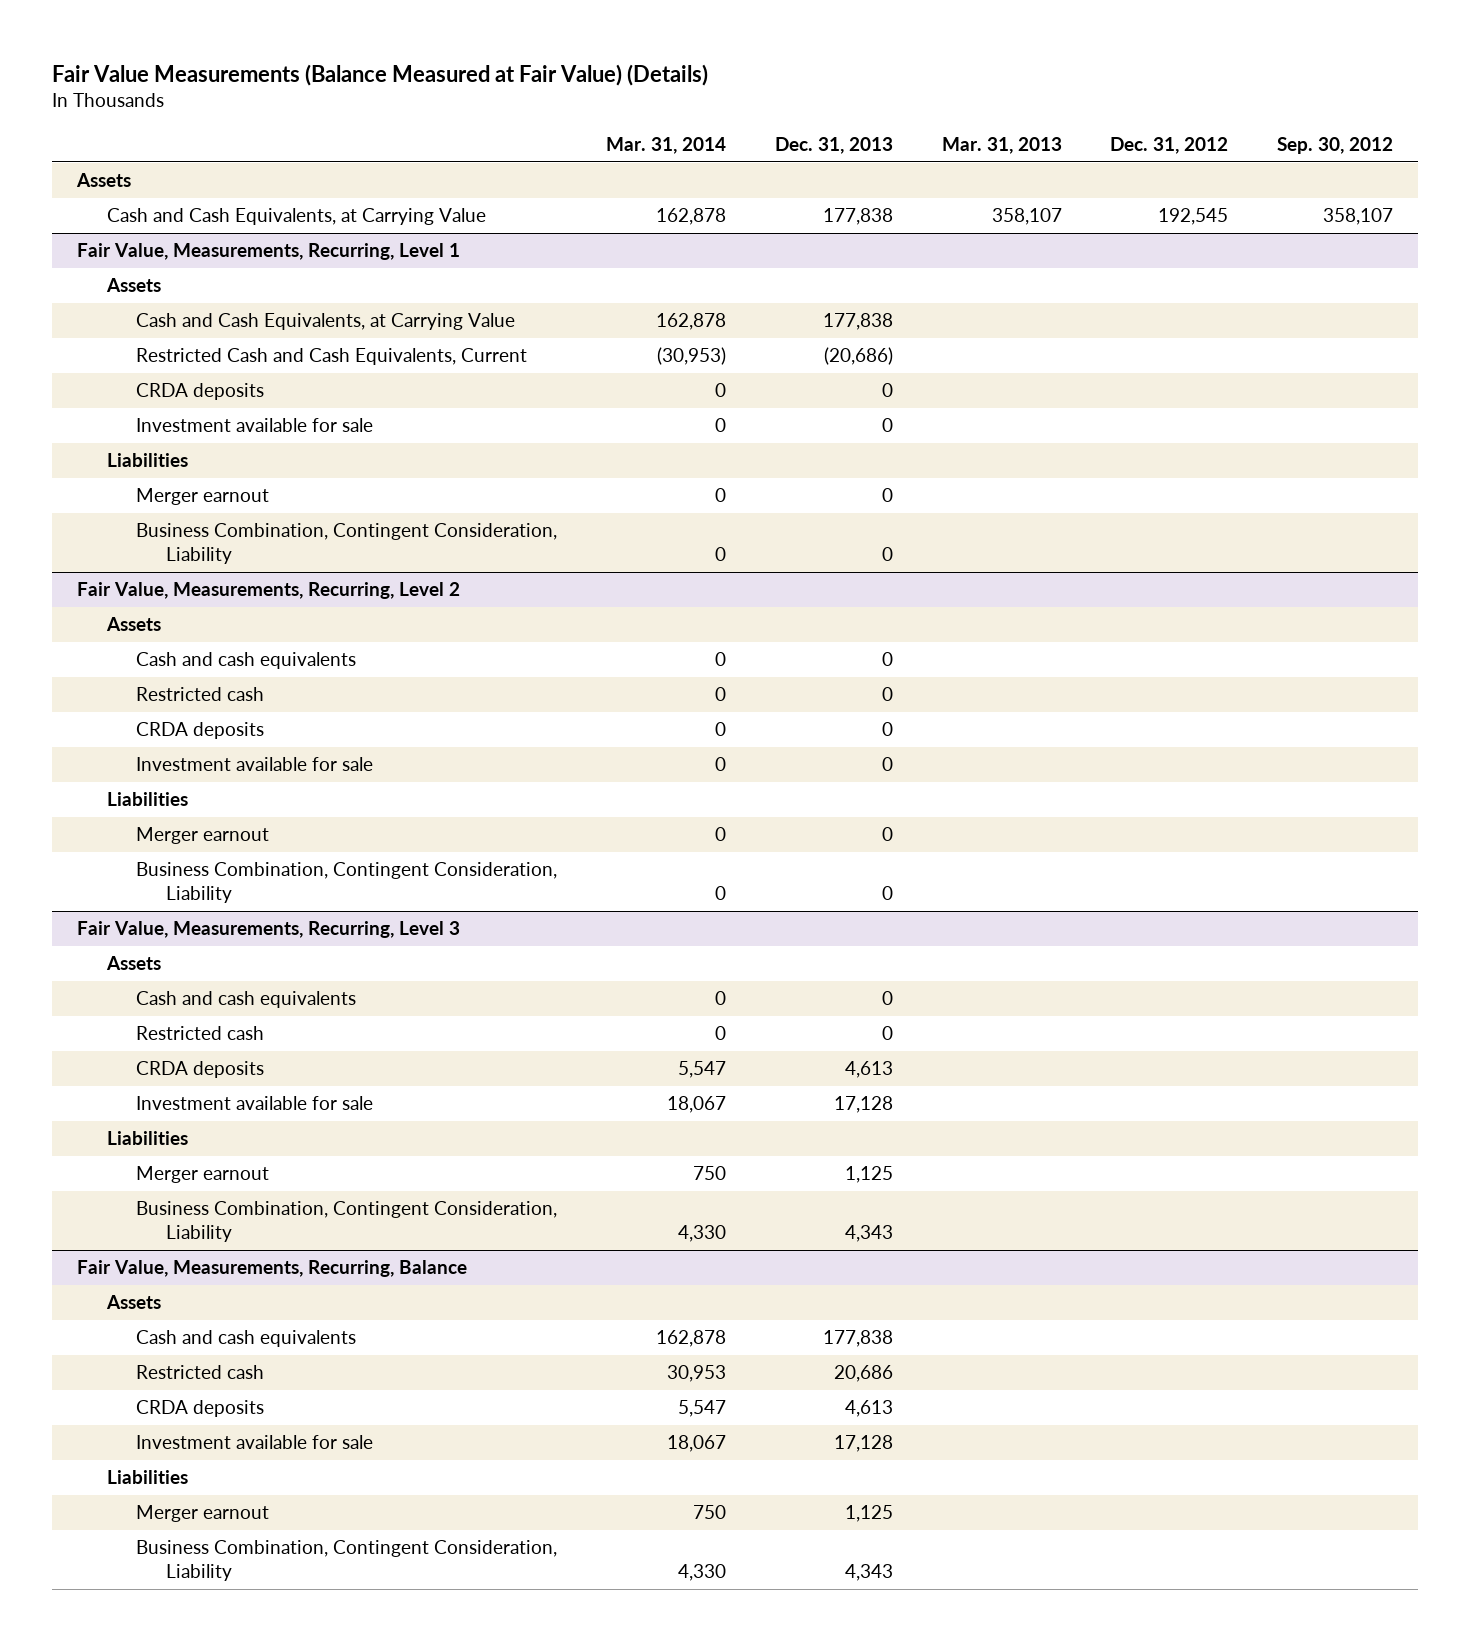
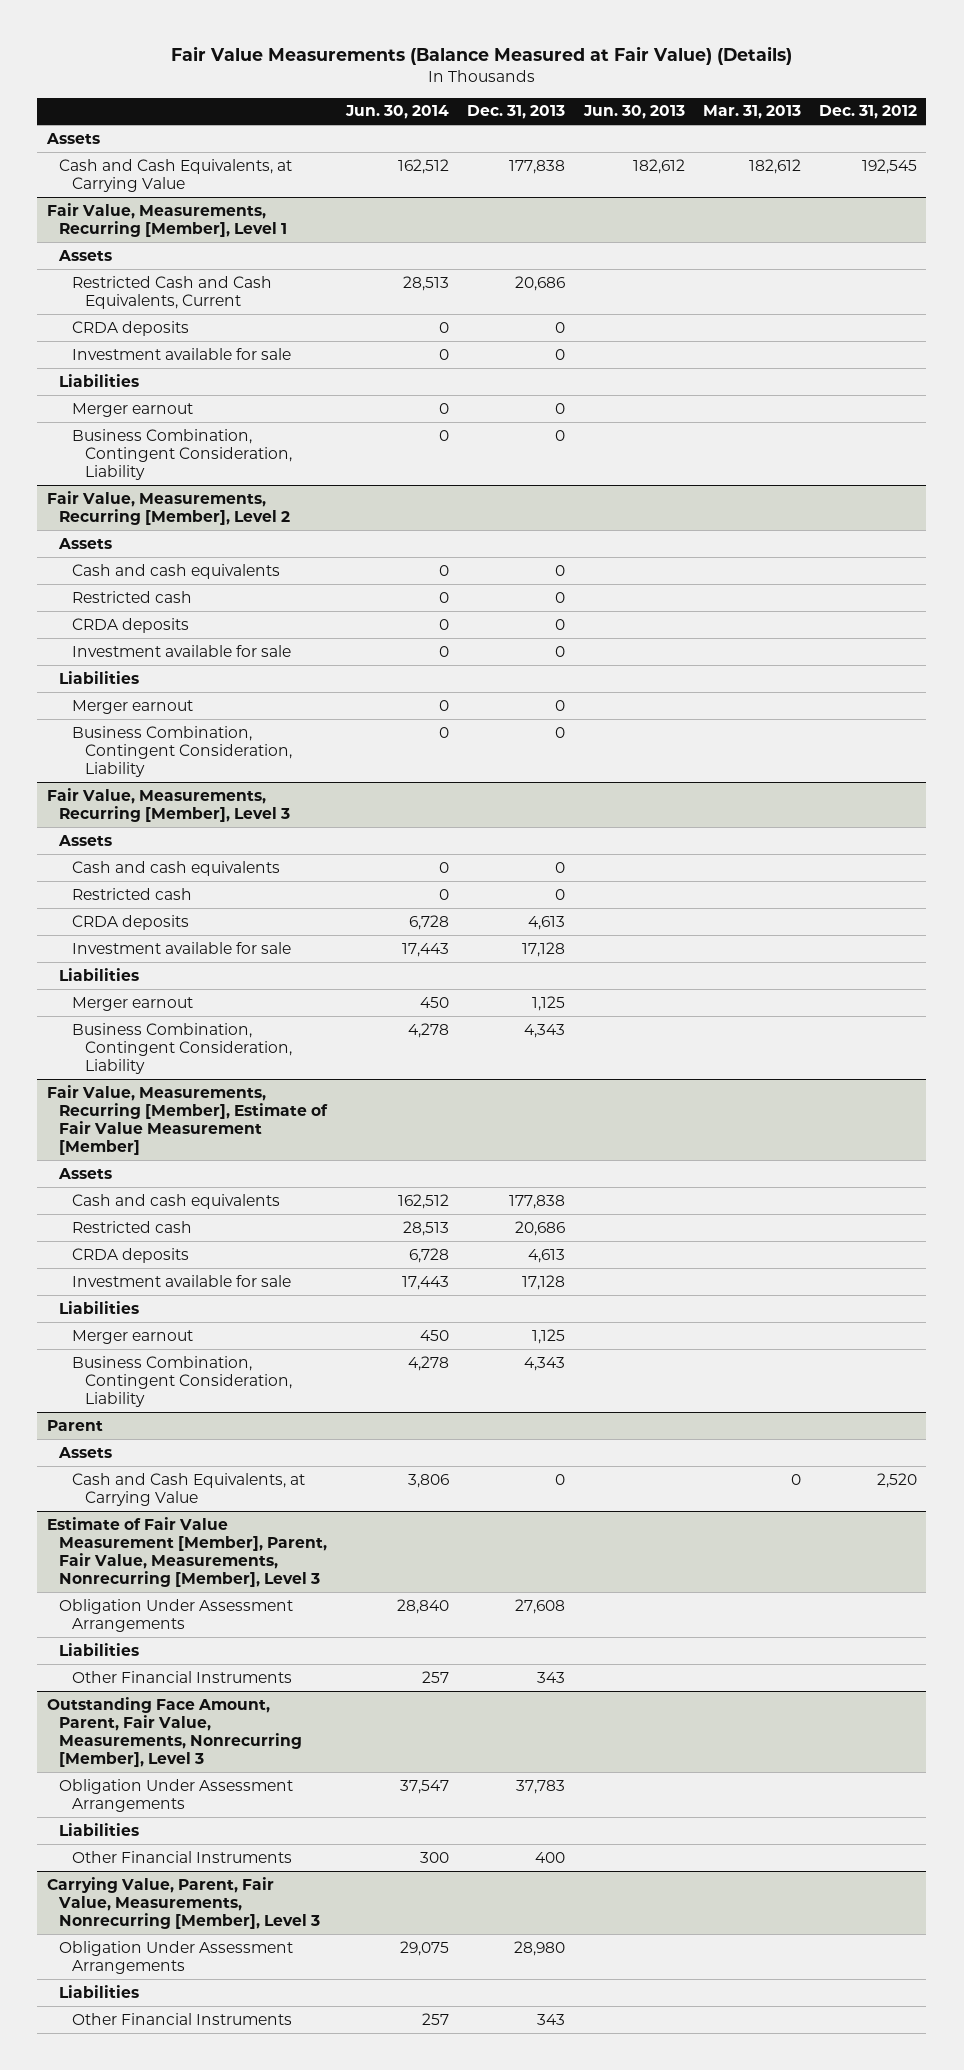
- | Mar. 31, 2014 | Dec. 31, 2013 | Mar. 31, 2013 | Dec. 31, 2012 | Sep. 30, 2012
+ | Jun. 30, 2014 | Dec. 31, 2013 | Jun. 30, 2013 | Mar. 31, 2013 | Dec. 31, 2012
- Cash and Cash Equivalents, at Carrying Value | 162,878 | 177,838 | 358,107 | 192,545 | 358,107
- Fair Value, Measurements, Recurring, Level 1
+ Cash and Cash Equivalents, at Carrying Value | 162,512 | 177,838 | 182,612 | 182,612 | 192,545
+ Fair Value, Measurements, Recurring [Member], Level 1
- Cash and Cash Equivalents, at Carrying Value | 162,878 | 177,838 | | |
- Restricted Cash and Cash Equivalents, Current | (30,953) | (20,686) | | |
+ Restricted Cash and Cash Equivalents, Current | 28,513 | 20,686 | | |
- Fair Value, Measurements, Recurring, Level 2
+ Fair Value, Measurements, Recurring [Member], Level 2
- Fair Value, Measurements, Recurring, Level 3
+ Fair Value, Measurements, Recurring [Member], Level 3
- Fair Value, Measurements, Recurring, Balance
+ Fair Value, Measurements, Recurring [Member], Estimate of Fair Value Measurement [Member]
+ Parent
+ Assets
+ Cash and Cash Equivalents, at Carrying Value | 3,806 | 0 | | 0 | 2,520
+ Estimate of Fair Value Measurement [Member], Parent, Fair Value, Measurements, Nonrecurring [Member], Level 3
+ Obligation Under Assessment Arrangements | 28,840 | 27,608 | | |
+ Liabilities
+ Other Financial Instruments | 257 | 343 | | |
+ Outstanding Face Amount, Parent, Fair Value, Measurements, Nonrecurring [Member], Level 3
+ Obligation Under Assessment Arrangements | 37,547 | 37,783 | | |
+ Liabilities
+ Other Financial Instruments | 300 | 400 | | |
+ Carrying Value, Parent, Fair Value, Measurements, Nonrecurring [Member], Level 3
+ Obligation Under Assessment Arrangements | 29,075 | 28,980 | | |
+ Liabilities
+ Other Financial Instruments | 257 | 343 | | |

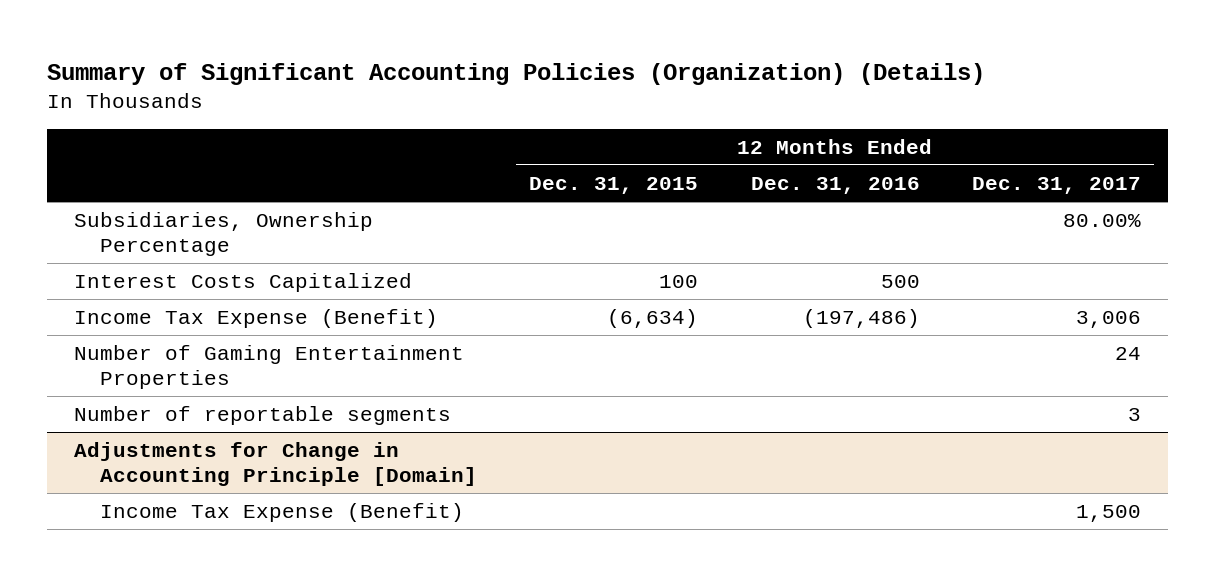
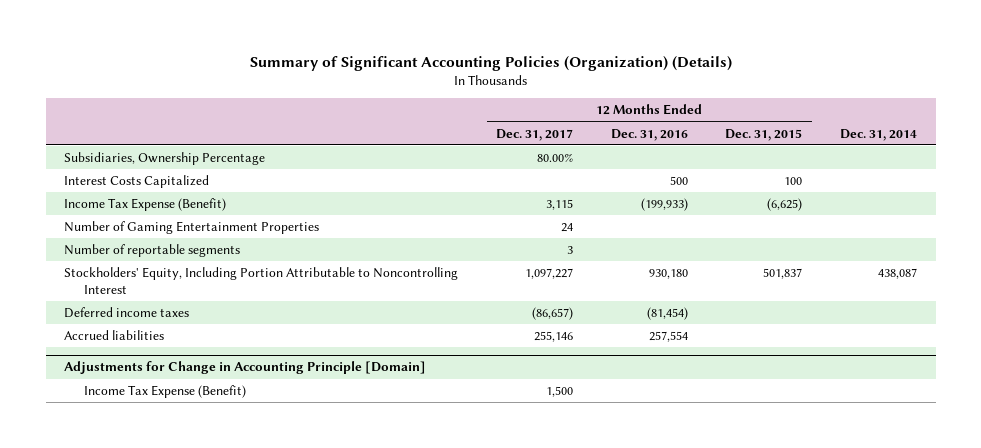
- | 12 Months Ended Dec. 31, 2015 | 12 Months Ended Dec. 31, 2016 | 12 Months Ended Dec. 31, 2017
+ | 12 Months Ended Dec. 31, 2017 | 12 Months Ended Dec. 31, 2016 | 12 Months Ended Dec. 31, 2015 | Dec. 31, 2014
- Income Tax Expense (Benefit) | (6,634) | (197,486) | 3,006
+ Income Tax Expense (Benefit) | 3,115 | (199,933) | (6,625) |
+ Stockholders' Equity, Including Portion Attributable to Noncontrolling Interest | 1,097,227 | 930,180 | 501,837 | 438,087
+ Deferred income taxes | (86,657) | (81,454) | |
+ Accrued liabilities | 255,146 | 257,554 | |

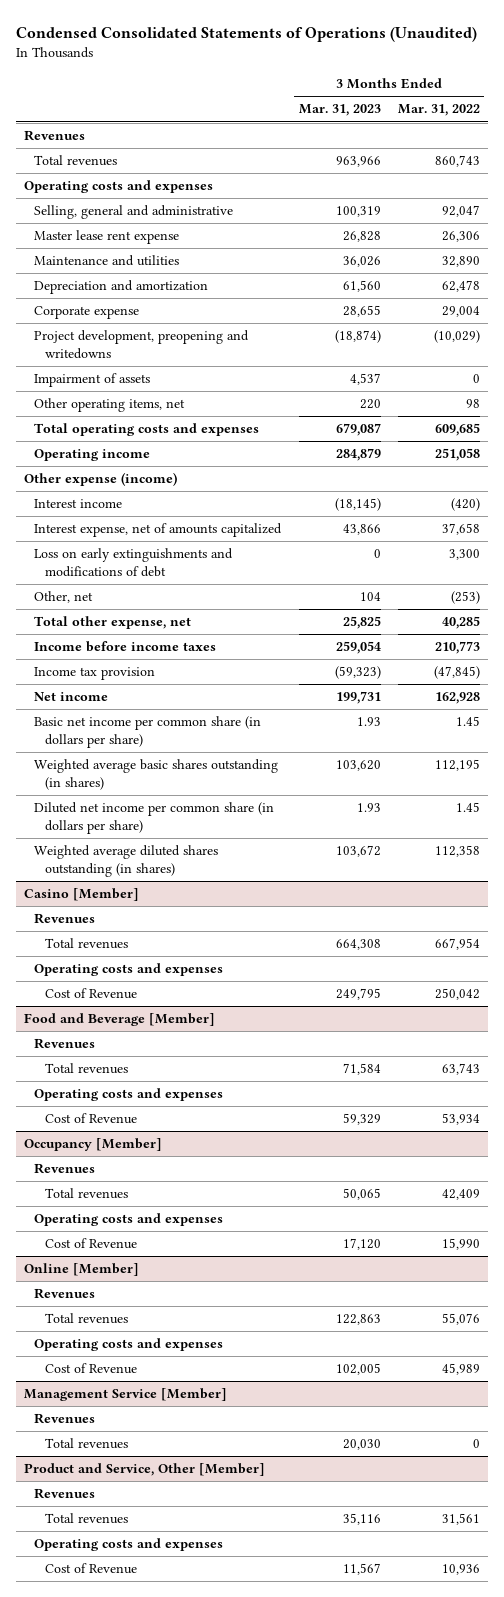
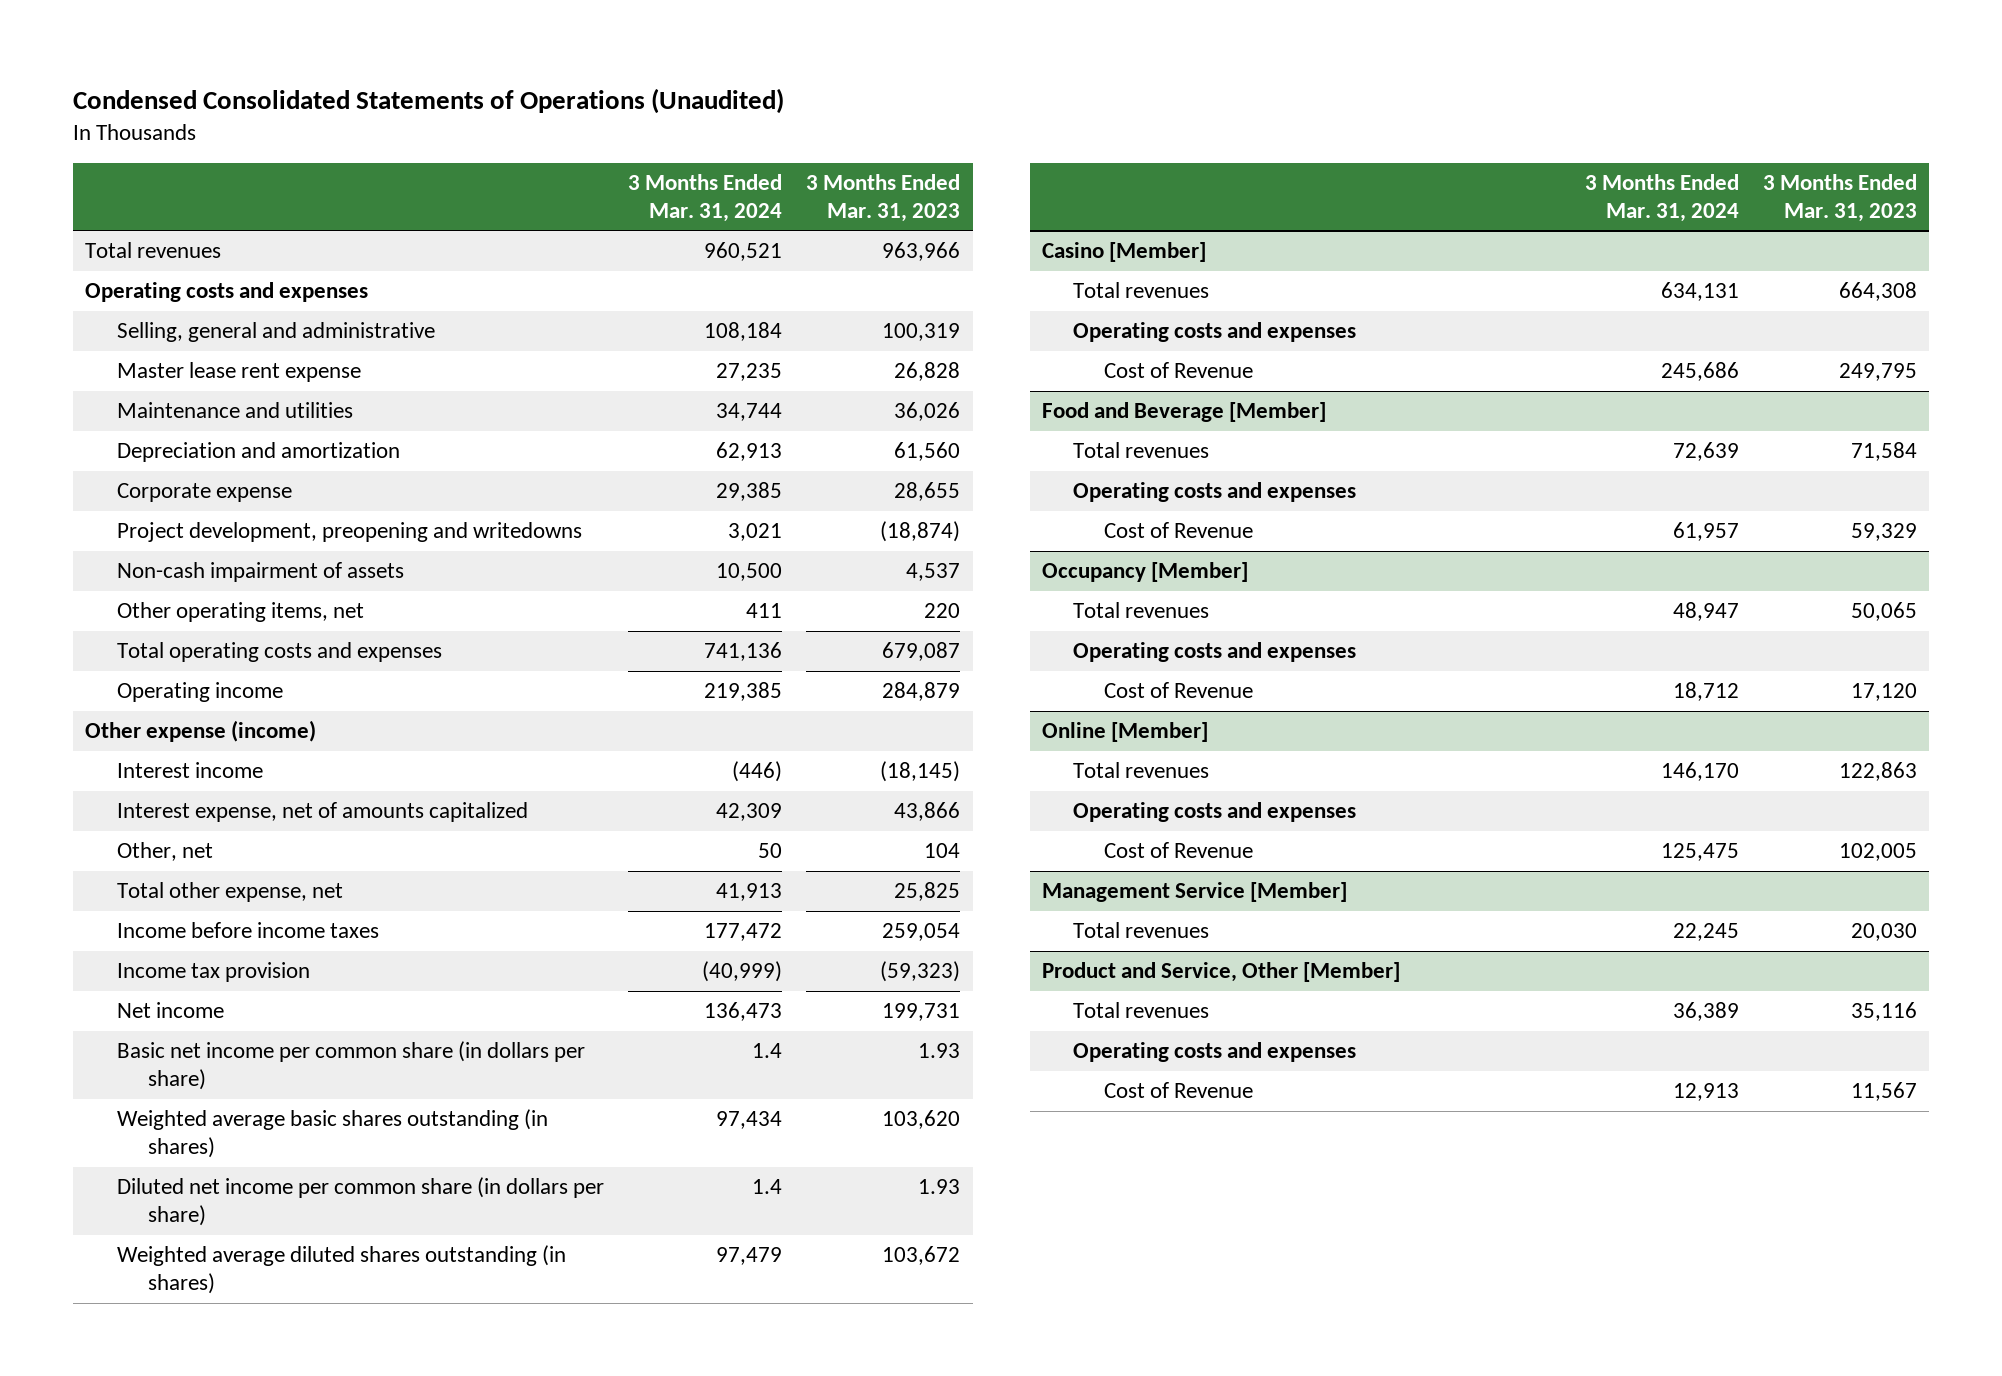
- | 3 Months Ended Mar. 31, 2023 | 3 Months Ended Mar. 31, 2022
+ | 3 Months Ended Mar. 31, 2024 | 3 Months Ended Mar. 31, 2023
- Revenues
- Impairment of assets | 4,537 | 0
+ Non-cash impairment of assets | 10,500 | 4,537
- Loss on early extinguishments and modifications of debt | 0 | 3,300
@ Casino [Member]
- Revenues
@ Food and Beverage [Member]
- Revenues
@ Occupancy [Member]
- Revenues
@ Online [Member]
- Revenues
@ Management Service [Member]
- Revenues
@ Product and Service, Other [Member]
- Revenues

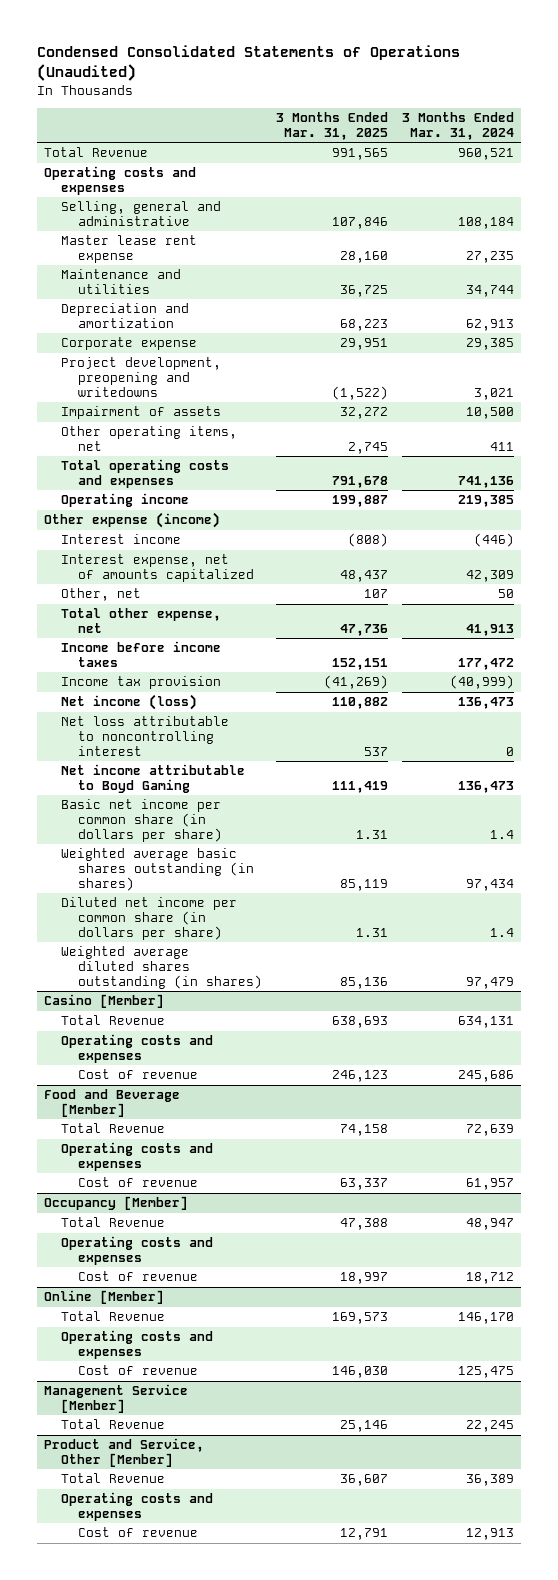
- | 3 Months Ended Mar. 31, 2024 | 3 Months Ended Mar. 31, 2023
+ | 3 Months Ended Mar. 31, 2025 | 3 Months Ended Mar. 31, 2024
- Total revenues | 960,521 | 963,966
+ Total Revenue | 991,565 | 960,521
- Non-cash impairment of assets | 10,500 | 4,537
+ Impairment of assets | 32,272 | 10,500
- Net income | 136,473 | 199,731
+ Net income (loss) | 110,882 | 136,473
+ Net loss attributable to noncontrolling interest | 537 | 0
+ Net income attributable to Boyd Gaming | 111,419 | 136,473
@ Casino [Member]
- Total revenues | 634,131 | 664,308
+ Total Revenue | 638,693 | 634,131
- Cost of Revenue | 245,686 | 249,795
+ Cost of revenue | 246,123 | 245,686
@ Food and Beverage [Member]
- Total revenues | 72,639 | 71,584
+ Total Revenue | 74,158 | 72,639
- Cost of Revenue | 61,957 | 59,329
+ Cost of revenue | 63,337 | 61,957
@ Occupancy [Member]
- Total revenues | 48,947 | 50,065
+ Total Revenue | 47,388 | 48,947
- Cost of Revenue | 18,712 | 17,120
+ Cost of revenue | 18,997 | 18,712
@ Online [Member]
- Total revenues | 146,170 | 122,863
+ Total Revenue | 169,573 | 146,170
- Cost of Revenue | 125,475 | 102,005
+ Cost of revenue | 146,030 | 125,475
@ Management Service [Member]
- Total revenues | 22,245 | 20,030
+ Total Revenue | 25,146 | 22,245
@ Product and Service, Other [Member]
- Total revenues | 36,389 | 35,116
+ Total Revenue | 36,607 | 36,389
- Cost of Revenue | 12,913 | 11,567
+ Cost of revenue | 12,791 | 12,913

